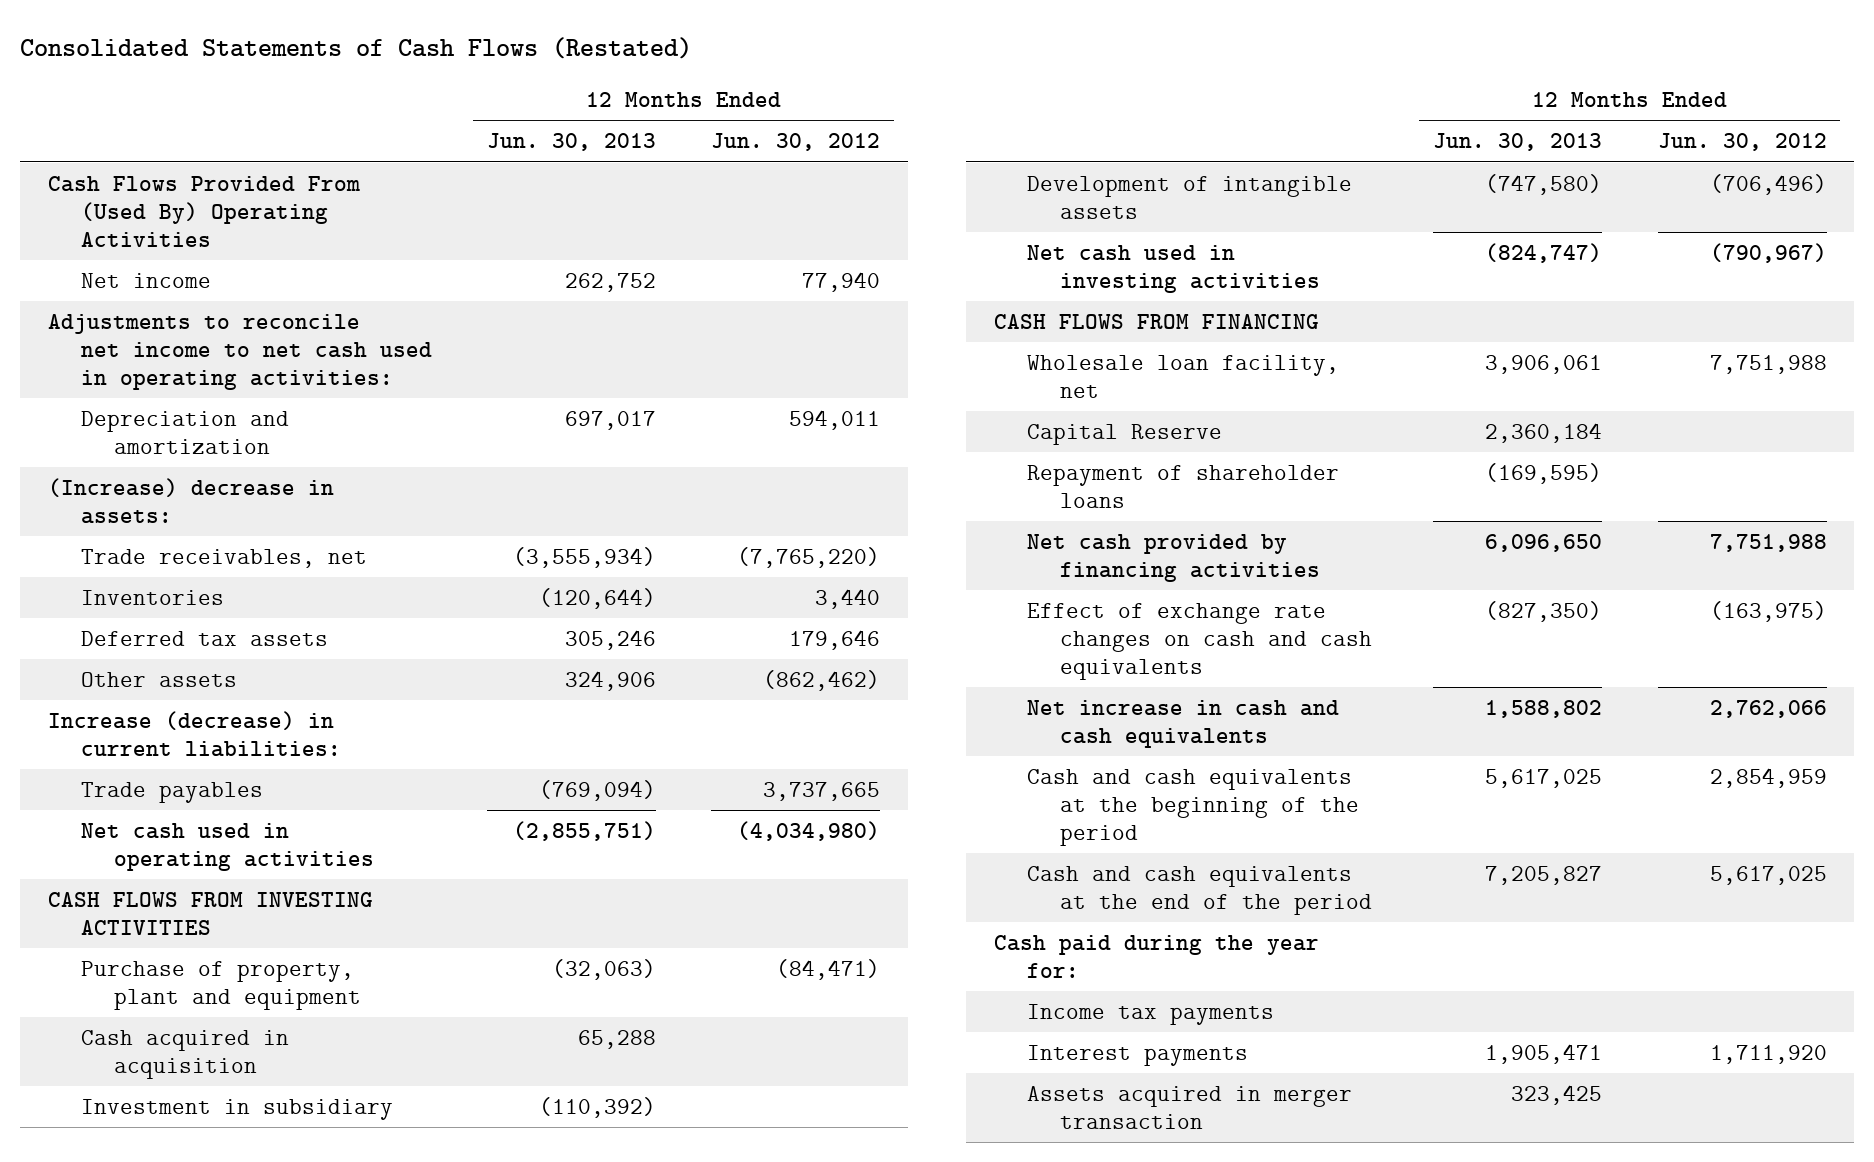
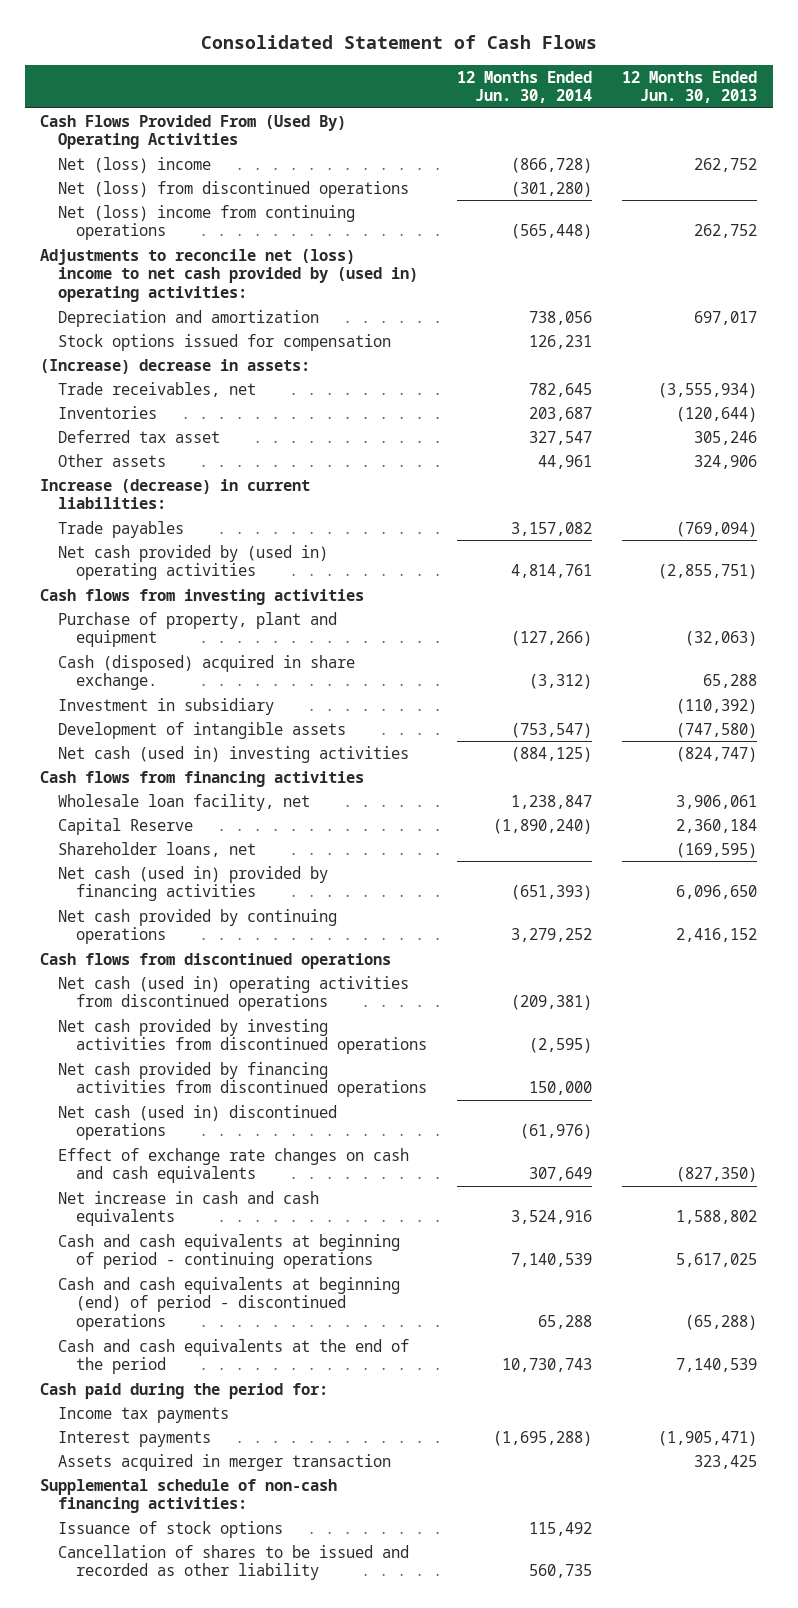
- Consolidated Statements of Cash Flows (Restated)
+ Consolidated Statement of Cash Flows
- | 12 Months Ended Jun. 30, 2013 | 12 Months Ended Jun. 30, 2012
+ | 12 Months Ended Jun. 30, 2014 | 12 Months Ended Jun. 30, 2013
- Net income | 262,752 | 77,940
- Adjustments to reconcile net income to net cash used in operating activities:
+ Net (loss) income | (866,728) | 262,752
+ Net (loss) from discontinued operations | (301,280) |
+ Net (loss) income from continuing operations | (565,448) | 262,752
+ Adjustments to reconcile net (loss) income to net cash provided by (used in) operating activities:
+ Stock options issued for compensation | 126,231 |
- Deferred tax assets | 305,246 | 179,646
+ Deferred tax asset | 327,547 | 305,246
- Net cash used in operating activities | (2,855,751) | (4,034,980)
- CASH FLOWS FROM INVESTING ACTIVITIES
+ Net cash provided by (used in) operating activities | 4,814,761 | (2,855,751)
+ Cash flows from investing activities
- Cash acquired in acquisition | 65,288 |
+ Cash (disposed) acquired in share exchange. | (3,312) | 65,288
- Net cash used in investing activities | (824,747) | (790,967)
- CASH FLOWS FROM FINANCING
+ Net cash (used in) investing activities | (884,125) | (824,747)
+ Cash flows from financing activities
- Repayment of shareholder loans | (169,595) |
- Net cash provided by financing activities | 6,096,650 | 7,751,988
+ Shareholder loans, net | | (169,595)
+ Net cash (used in) provided by financing activities | (651,393) | 6,096,650
+ Net cash provided by continuing operations | 3,279,252 | 2,416,152
+ Cash flows from discontinued operations
+ Net cash (used in) operating activities from discontinued operations | (209,381) |
+ Net cash provided by investing activities from discontinued operations | (2,595) |
+ Net cash provided by financing activities from discontinued operations | 150,000 |
+ Net cash (used in) discontinued operations | (61,976) |
- Cash and cash equivalents at the beginning of the period | 5,617,025 | 2,854,959
- Cash and cash equivalents at the end of the period | 7,205,827 | 5,617,025
- Cash paid during the year for:
+ Cash and cash equivalents at beginning of period - continuing operations | 7,140,539 | 5,617,025
+ Cash and cash equivalents at beginning (end) of period - discontinued operations | 65,288 | (65,288)
+ Cash and cash equivalents at the end of the period | 10,730,743 | 7,140,539
+ Cash paid during the period for:
- Interest payments | 1,905,471 | 1,711,920
+ Interest payments | (1,695,288) | (1,905,471)
+ Supplemental schedule of non-cash financing activities:
+ Issuance of stock options | 115,492 |
+ Cancellation of shares to be issued and recorded as other liability | 560,735 |

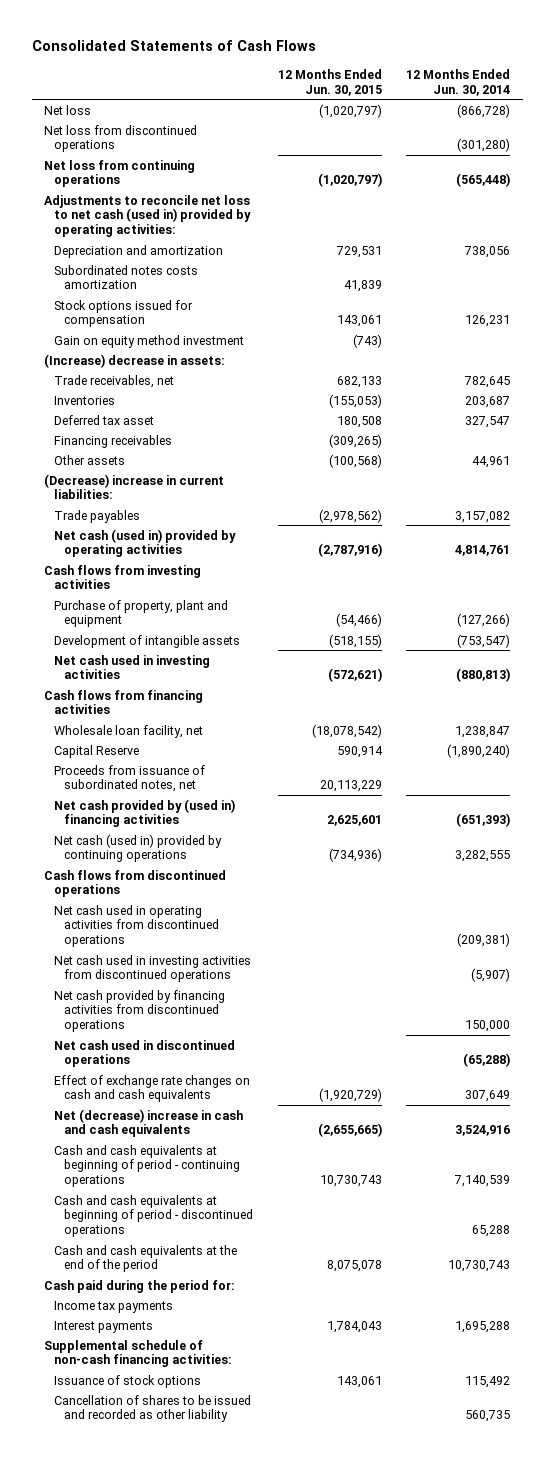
- Consolidated Statement of Cash Flows
+ Consolidated Statements of Cash Flows
- | 12 Months Ended Jun. 30, 2014 | 12 Months Ended Jun. 30, 2013
+ | 12 Months Ended Jun. 30, 2015 | 12 Months Ended Jun. 30, 2014
- Cash Flows Provided From (Used By) Operating Activities
- Net (loss) income | (866,728) | 262,752
- Net (loss) from discontinued operations | (301,280) |
- Net (loss) income from continuing operations | (565,448) | 262,752
- Adjustments to reconcile net (loss) income to net cash provided by (used in) operating activities:
+ Net loss | (1,020,797) | (866,728)
+ Net loss from discontinued operations | | (301,280)
+ Net loss from continuing operations | (1,020,797) | (565,448)
+ Adjustments to reconcile net loss to net cash (used in) provided by operating activities:
+ Subordinated notes costs amortization | 41,839 |
+ Gain on equity method investment | (743) |
+ Financing receivables | (309,265) |
- Increase (decrease) in current liabilities:
+ (Decrease) increase in current liabilities:
- Net cash provided by (used in) operating activities | 4,814,761 | (2,855,751)
+ Net cash (used in) provided by operating activities | (2,787,916) | 4,814,761
- Cash (disposed) acquired in share exchange. | (3,312) | 65,288
- Investment in subsidiary | | (110,392)
- Net cash (used in) investing activities | (884,125) | (824,747)
+ Net cash used in investing activities | (572,621) | (880,813)
- Shareholder loans, net | | (169,595)
- Net cash (used in) provided by financing activities | (651,393) | 6,096,650
- Net cash provided by continuing operations | 3,279,252 | 2,416,152
+ Proceeds from issuance of subordinated notes, net | 20,113,229 |
+ Net cash provided by (used in) financing activities | 2,625,601 | (651,393)
+ Net cash (used in) provided by continuing operations | (734,936) | 3,282,555
- Net cash (used in) operating activities from discontinued operations | (209,381) |
- Net cash provided by investing activities from discontinued operations | (2,595) |
+ Net cash used in operating activities from discontinued operations | | (209,381)
+ Net cash used in investing activities from discontinued operations | | (5,907)
- Net cash (used in) discontinued operations | (61,976) |
+ Net cash used in discontinued operations | | (65,288)
- Net increase in cash and cash equivalents | 3,524,916 | 1,588,802
+ Net (decrease) increase in cash and cash equivalents | (2,655,665) | 3,524,916
- Cash and cash equivalents at beginning (end) of period - discontinued operations | 65,288 | (65,288)
+ Cash and cash equivalents at beginning of period - discontinued operations | | 65,288
- Interest payments | (1,695,288) | (1,905,471)
- Assets acquired in merger transaction | | 323,425
+ Interest payments | 1,784,043 | 1,695,288

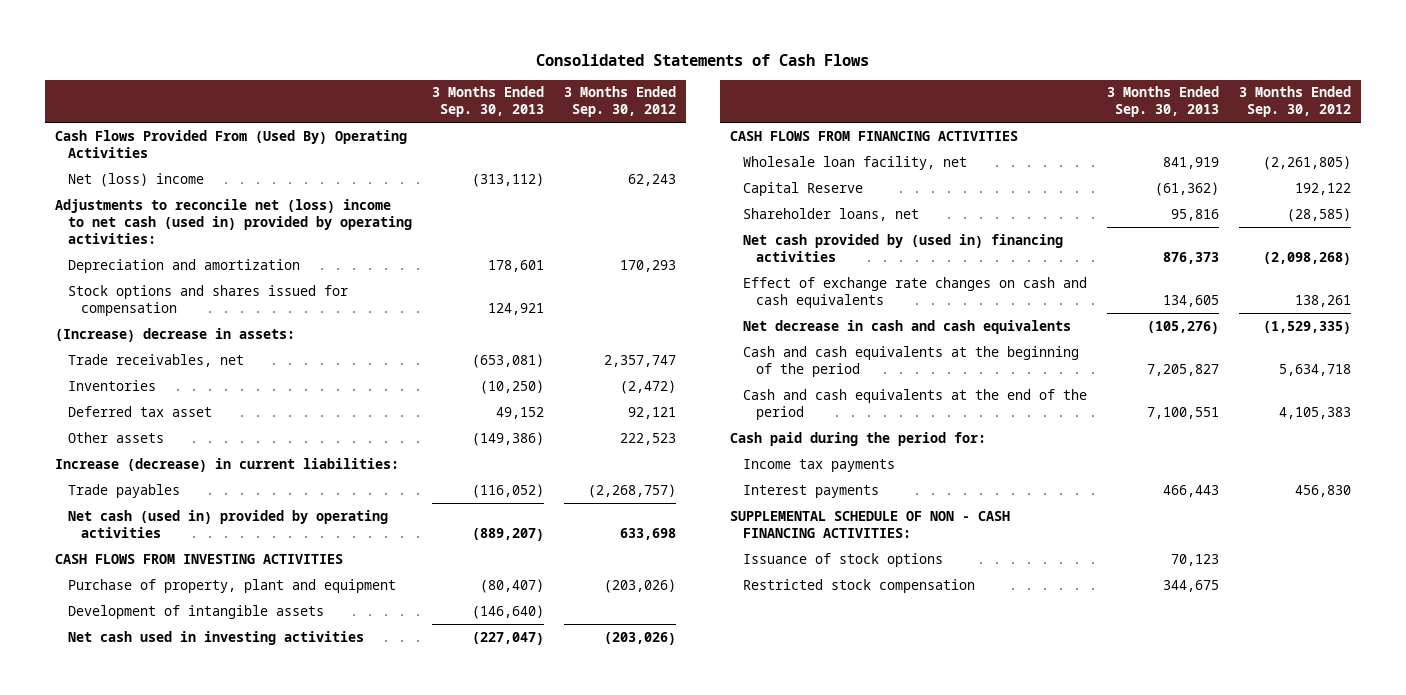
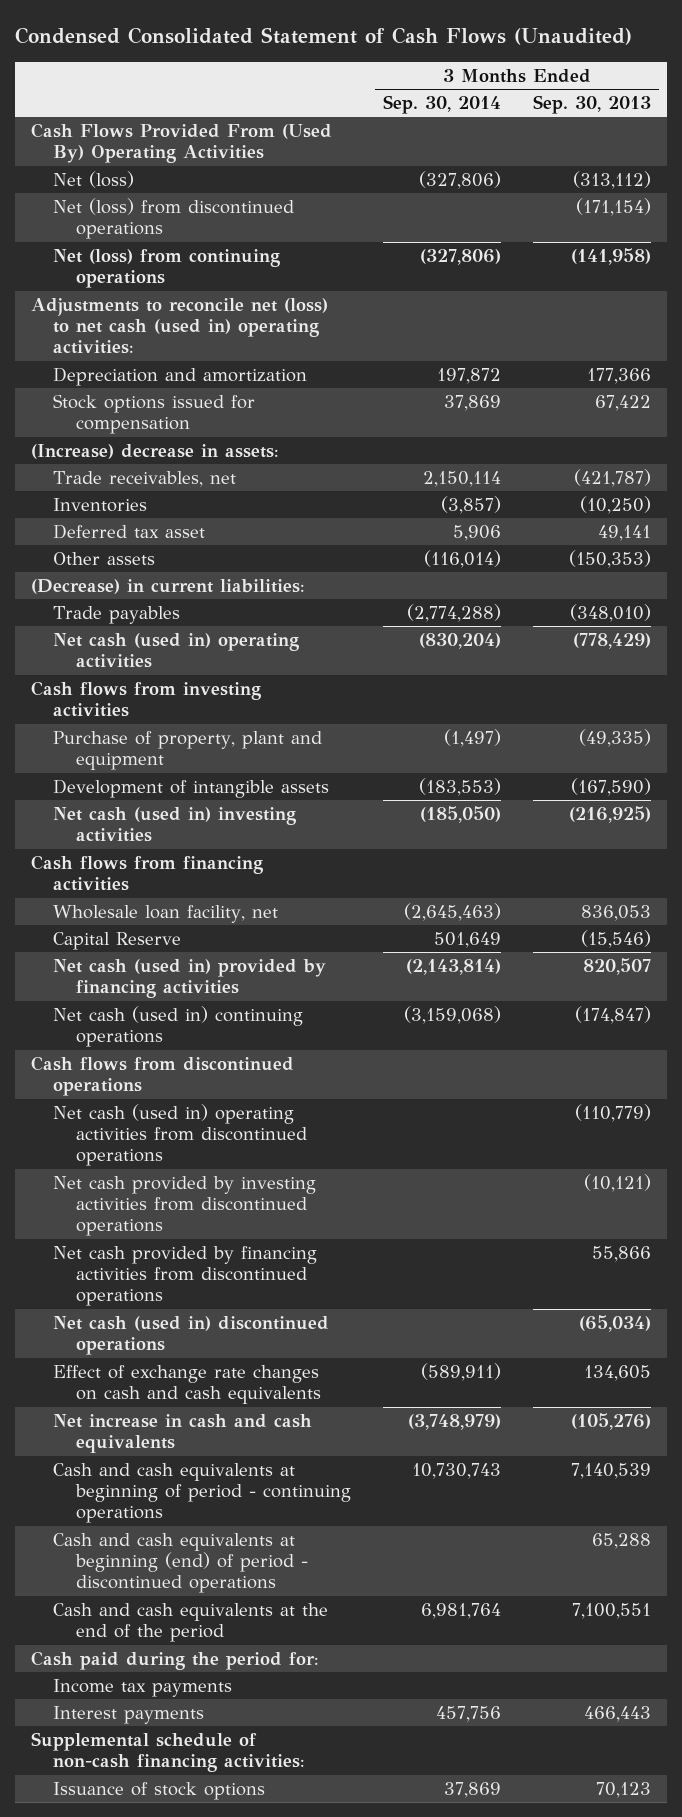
- Consolidated Statements of Cash Flows
+ Condensed Consolidated Statement of Cash Flows (Unaudited)
- | 3 Months Ended Sep. 30, 2013 | 3 Months Ended Sep. 30, 2012
+ | 3 Months Ended Sep. 30, 2014 | 3 Months Ended Sep. 30, 2013
- Net (loss) income | (313,112) | 62,243
- Adjustments to reconcile net (loss) income to net cash (used in) provided by operating activities:
- Depreciation and amortization | 178,601 | 170,293
- Stock options and shares issued for compensation | 124,921 |
+ Net (loss) | (327,806) | (313,112)
+ Net (loss) from discontinued operations | | (171,154)
+ Net (loss) from continuing operations | (327,806) | (141,958)
+ Adjustments to reconcile net (loss) to net cash (used in) operating activities:
+ Depreciation and amortization | 197,872 | 177,366
+ Stock options issued for compensation | 37,869 | 67,422
- Trade receivables, net | (653,081) | 2,357,747
+ Trade receivables, net | 2,150,114 | (421,787)
- Deferred tax asset | 49,152 | 92,121
- Other assets | (149,386) | 222,523
- Increase (decrease) in current liabilities:
- Trade payables | (116,052) | (2,268,757)
- Net cash (used in) provided by operating activities | (889,207) | 633,698
- CASH FLOWS FROM INVESTING ACTIVITIES
- Purchase of property, plant and equipment | (80,407) | (203,026)
- Development of intangible assets | (146,640) |
- Net cash used in investing activities | (227,047) | (203,026)
- CASH FLOWS FROM FINANCING ACTIVITIES
- Wholesale loan facility, net | 841,919 | (2,261,805)
- Capital Reserve | (61,362) | 192,122
- Shareholder loans, net | 95,816 | (28,585)
- Net cash provided by (used in) financing activities | 876,373 | (2,098,268)
+ Deferred tax asset | 5,906 | 49,141
+ Other assets | (116,014) | (150,353)
+ (Decrease) in current liabilities:
+ Trade payables | (2,774,288) | (348,010)
+ Net cash (used in) operating activities | (830,204) | (778,429)
+ Cash flows from investing activities
+ Purchase of property, plant and equipment | (1,497) | (49,335)
+ Development of intangible assets | (183,553) | (167,590)
+ Net cash (used in) investing activities | (185,050) | (216,925)
+ Cash flows from financing activities
+ Wholesale loan facility, net | (2,645,463) | 836,053
+ Capital Reserve | 501,649 | (15,546)
+ Net cash (used in) provided by financing activities | (2,143,814) | 820,507
+ Net cash (used in) continuing operations | (3,159,068) | (174,847)
+ Cash flows from discontinued operations
+ Net cash (used in) operating activities from discontinued operations | | (110,779)
+ Net cash provided by investing activities from discontinued operations | | (10,121)
+ Net cash provided by financing activities from discontinued operations | | 55,866
+ Net cash (used in) discontinued operations | | (65,034)
- Net decrease in cash and cash equivalents | (105,276) | (1,529,335)
- Cash and cash equivalents at the beginning of the period | 7,205,827 | 5,634,718
+ Net increase in cash and cash equivalents | (3,748,979) | (105,276)
+ Cash and cash equivalents at beginning of period - continuing operations | 10,730,743 | 7,140,539
+ Cash and cash equivalents at beginning (end) of period - discontinued operations | | 65,288
- SUPPLEMENTAL SCHEDULE OF NON - CASH FINANCING ACTIVITIES:
+ Supplemental schedule of non-cash financing activities:
- Restricted stock compensation | 344,675 |

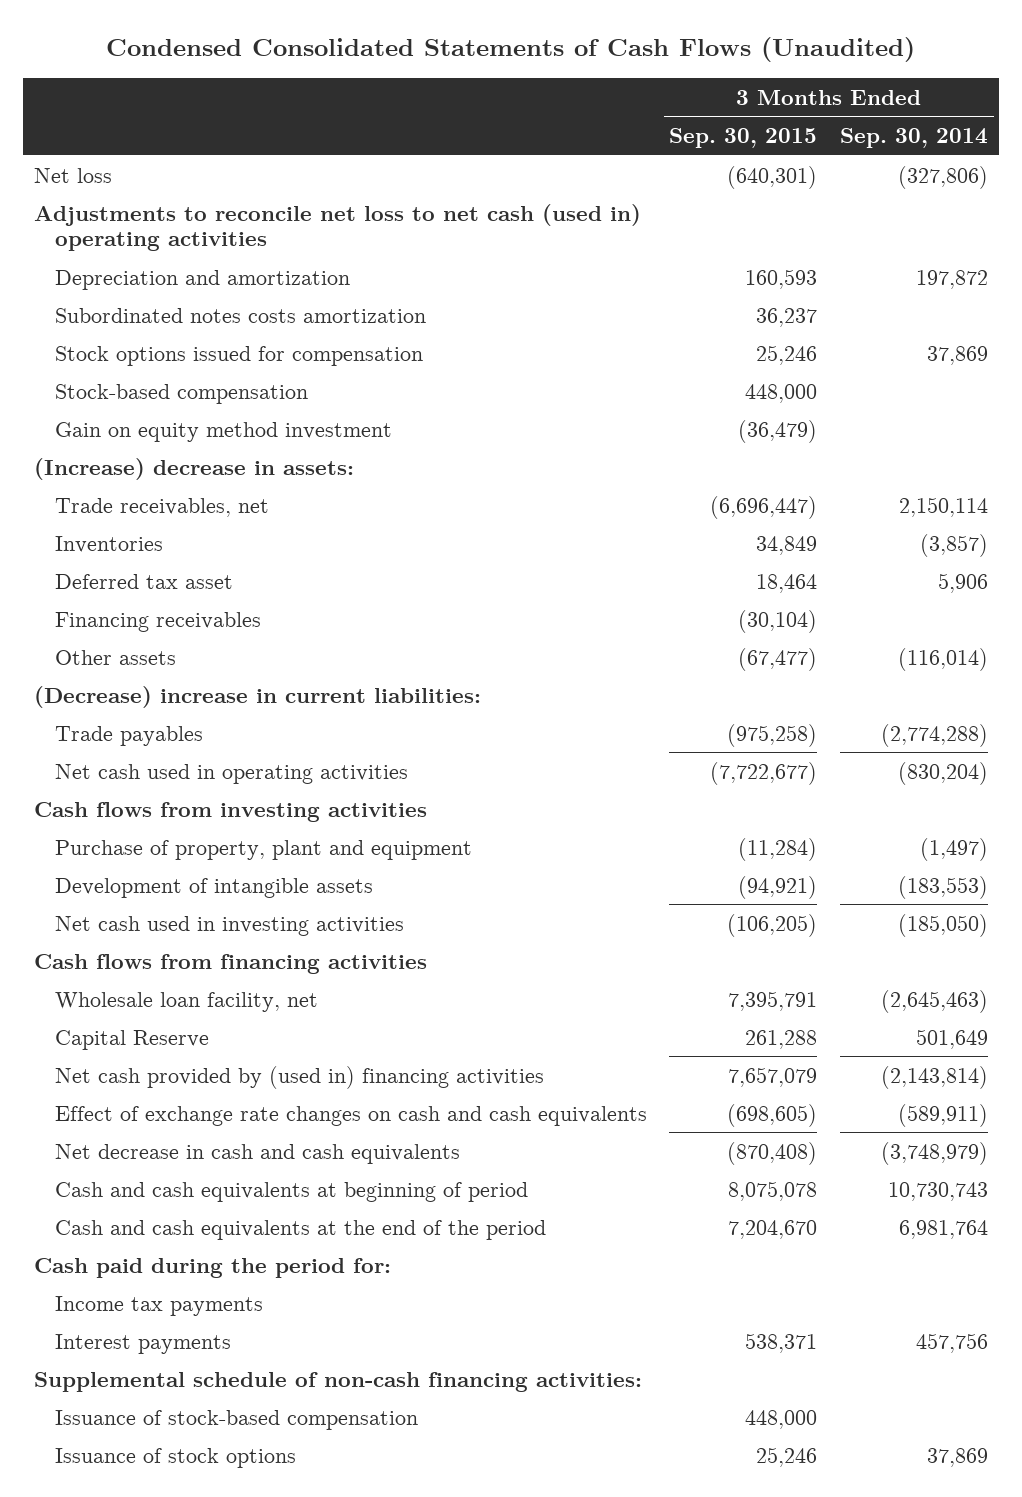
- Condensed Consolidated Statement of Cash Flows (Unaudited)
+ Condensed Consolidated Statements of Cash Flows (Unaudited)
- | 3 Months Ended Sep. 30, 2014 | 3 Months Ended Sep. 30, 2013
+ | 3 Months Ended Sep. 30, 2015 | 3 Months Ended Sep. 30, 2014
- Cash Flows Provided From (Used By) Operating Activities
- Net (loss) | (327,806) | (313,112)
- Net (loss) from discontinued operations | | (171,154)
- Net (loss) from continuing operations | (327,806) | (141,958)
- Adjustments to reconcile net (loss) to net cash (used in) operating activities:
+ Net loss | (640,301) | (327,806)
+ Adjustments to reconcile net loss to net cash (used in) operating activities
+ Subordinated notes costs amortization | 36,237 |
+ Stock-based compensation | 448,000 |
+ Gain on equity method investment | (36,479) |
+ Financing receivables | (30,104) |
- (Decrease) in current liabilities:
+ (Decrease) increase in current liabilities:
- Net cash (used in) operating activities | (830,204) | (778,429)
+ Net cash used in operating activities | (7,722,677) | (830,204)
- Net cash (used in) investing activities | (185,050) | (216,925)
+ Net cash used in investing activities | (106,205) | (185,050)
- Net cash (used in) provided by financing activities | (2,143,814) | 820,507
- Net cash (used in) continuing operations | (3,159,068) | (174,847)
- Cash flows from discontinued operations
- Net cash (used in) operating activities from discontinued operations | | (110,779)
- Net cash provided by investing activities from discontinued operations | | (10,121)
- Net cash provided by financing activities from discontinued operations | | 55,866
- Net cash (used in) discontinued operations | | (65,034)
+ Net cash provided by (used in) financing activities | 7,657,079 | (2,143,814)
- Net increase in cash and cash equivalents | (3,748,979) | (105,276)
- Cash and cash equivalents at beginning of period - continuing operations | 10,730,743 | 7,140,539
- Cash and cash equivalents at beginning (end) of period - discontinued operations | | 65,288
+ Net decrease in cash and cash equivalents | (870,408) | (3,748,979)
+ Cash and cash equivalents at beginning of period | 8,075,078 | 10,730,743
+ Issuance of stock-based compensation | 448,000 |

